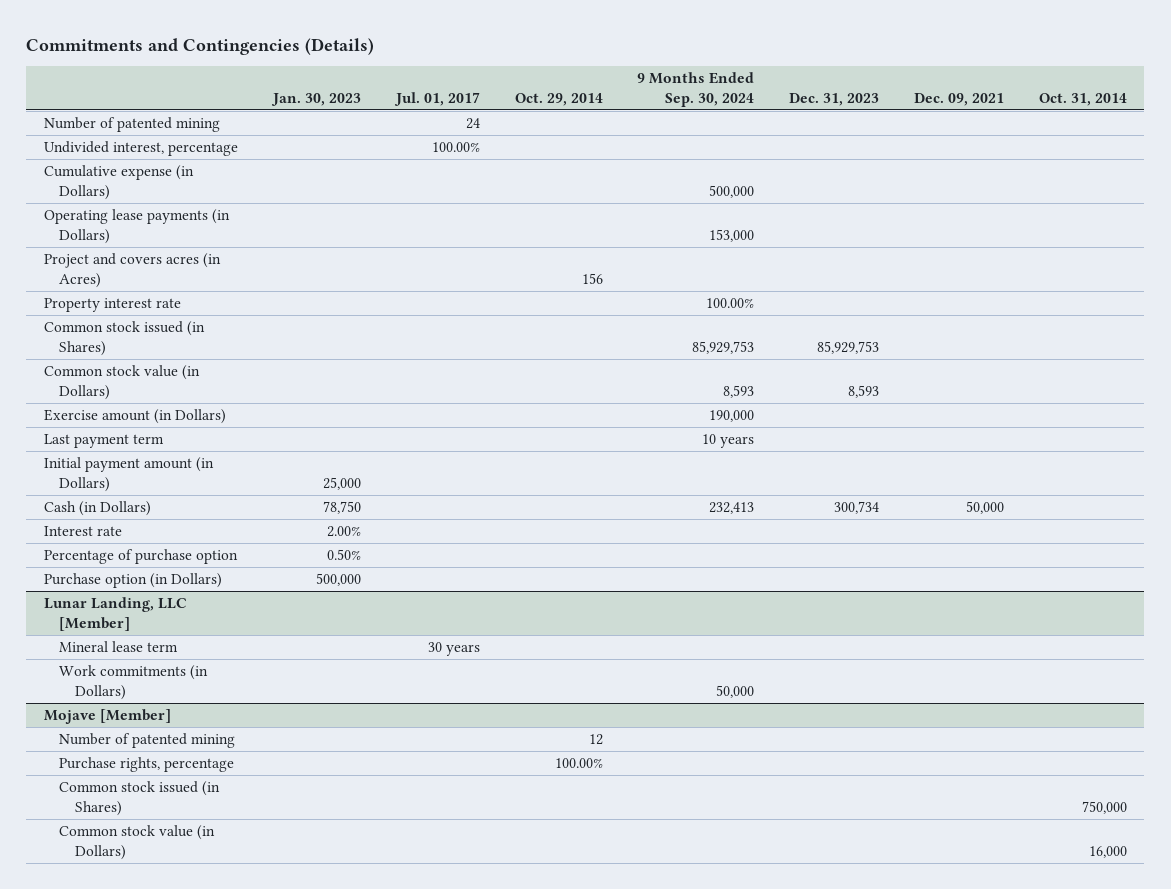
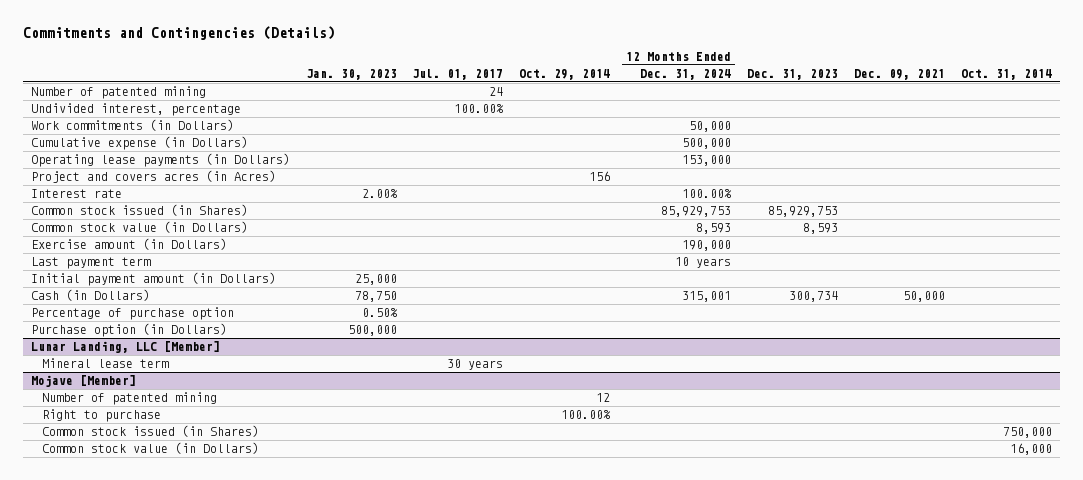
- | Jan. 30, 2023 | Jul. 01, 2017 | Oct. 29, 2014 | 9 Months Ended Sep. 30, 2024 | Dec. 31, 2023 | Dec. 09, 2021 | Oct. 31, 2014
+ | Jan. 30, 2023 | Jul. 01, 2017 | Oct. 29, 2014 | 12 Months Ended Dec. 31, 2024 | Dec. 31, 2023 | Dec. 09, 2021 | Oct. 31, 2014
+ Work commitments (in Dollars) | | | | 50,000 | | |
- Property interest rate | | | | 100.00% | | |
moved up: Interest rate | 2.00% | | | 100.00% | | |
@ Lunar Landing, LLC [Member]
- Work commitments (in Dollars) | | | | 50,000 | | |
@ Mojave [Member]
- Purchase rights, percentage | | | 100.00% | | | |
+ Right to purchase | | | 100.00% | | | |

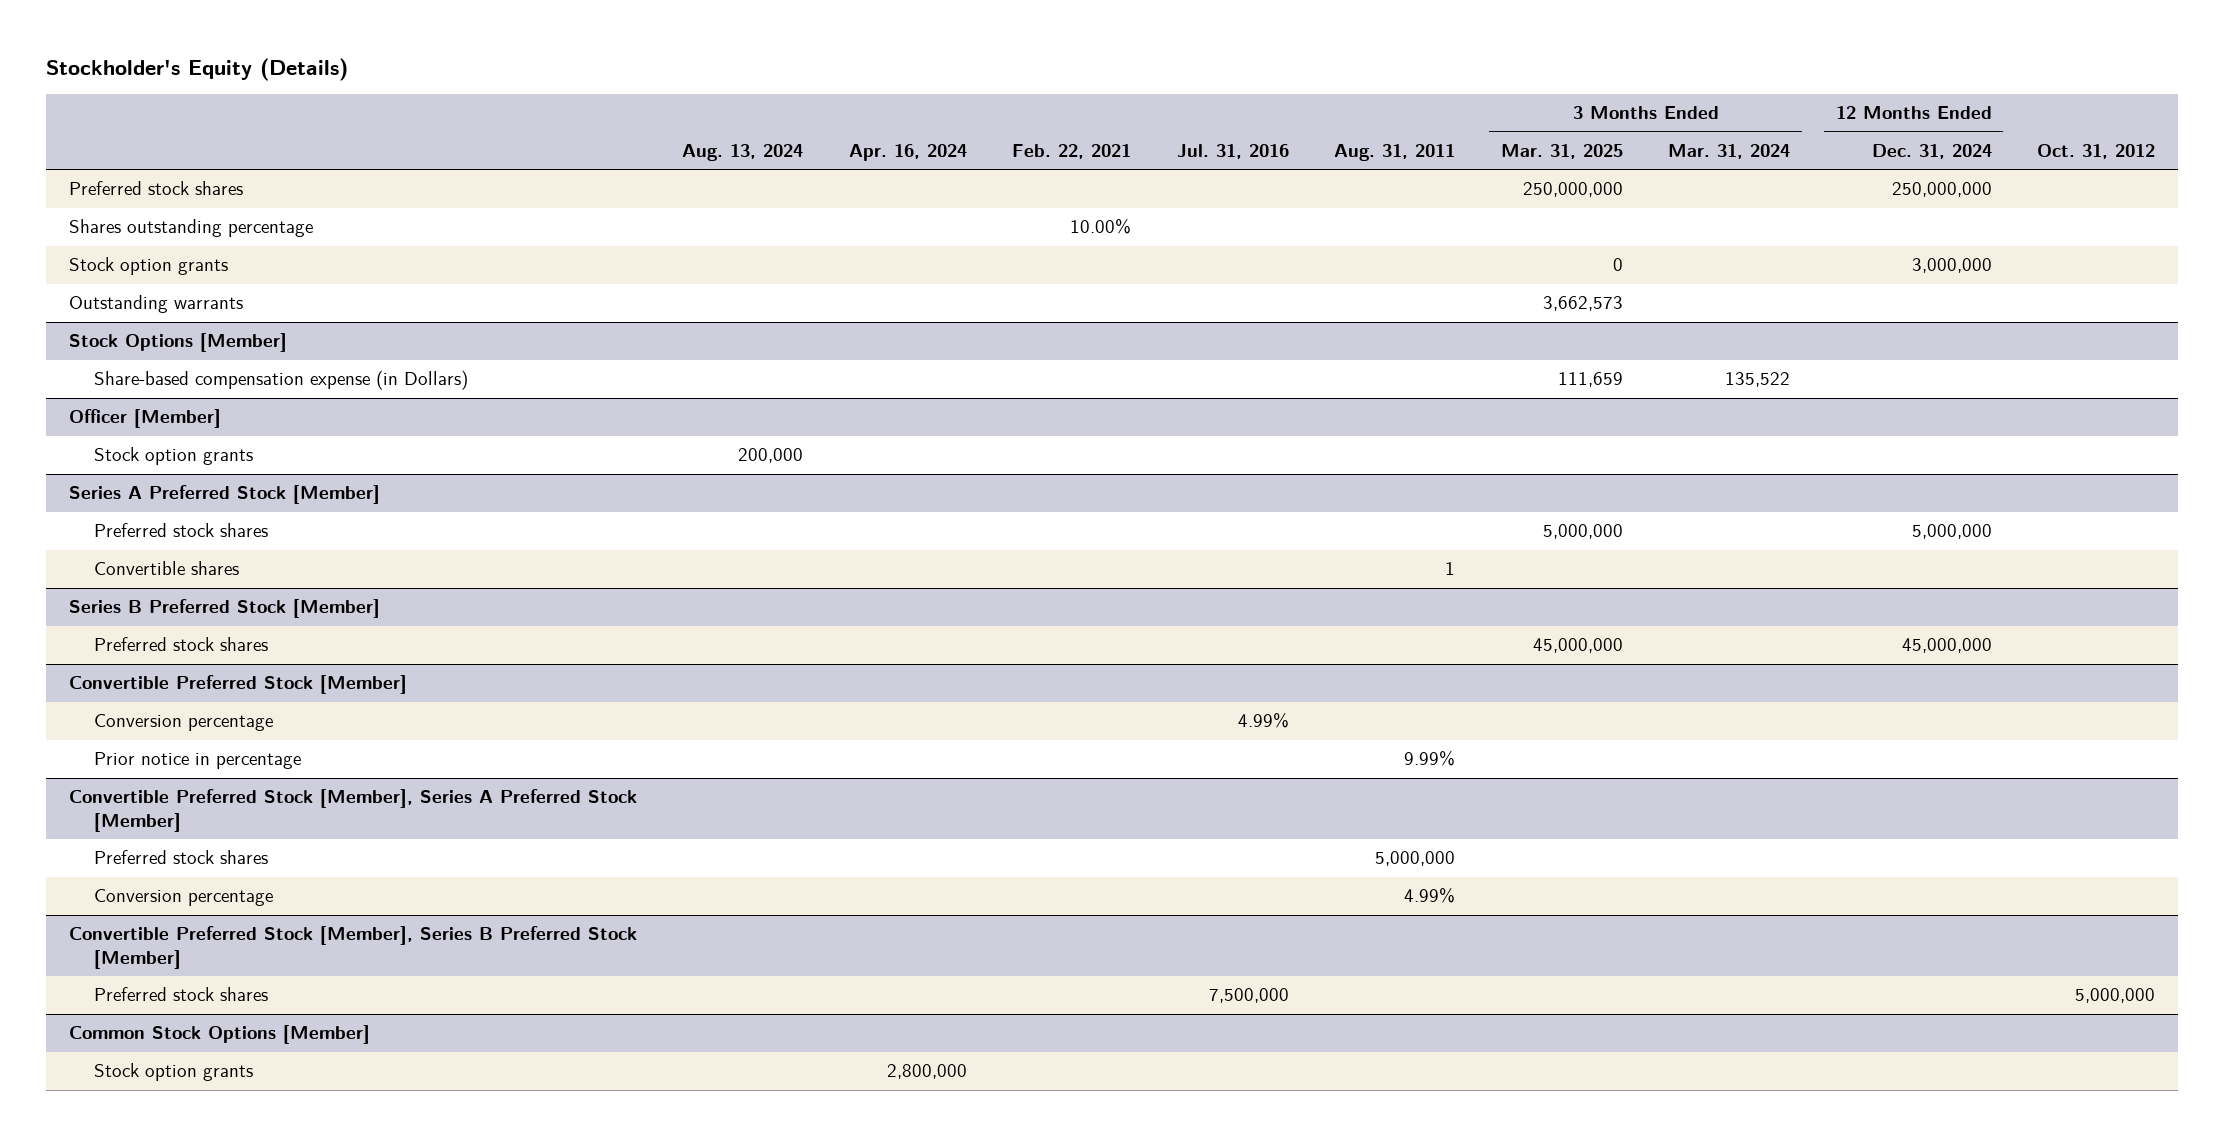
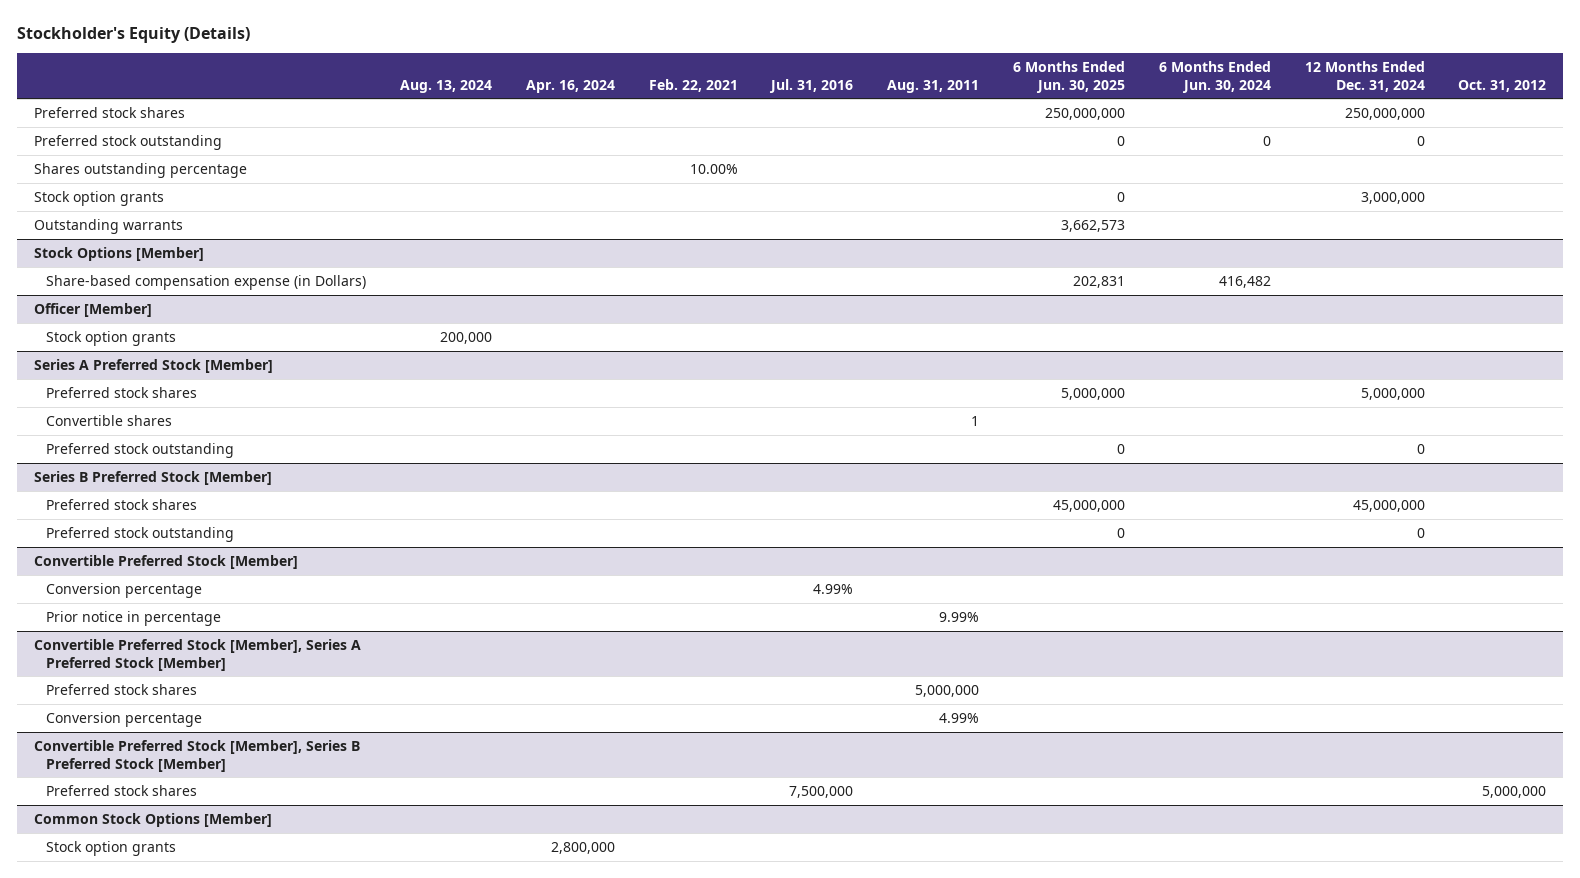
- | Aug. 13, 2024 | Apr. 16, 2024 | Feb. 22, 2021 | Jul. 31, 2016 | Aug. 31, 2011 | 3 Months Ended Mar. 31, 2025 | 3 Months Ended Mar. 31, 2024 | 12 Months Ended Dec. 31, 2024 | Oct. 31, 2012
+ | Aug. 13, 2024 | Apr. 16, 2024 | Feb. 22, 2021 | Jul. 31, 2016 | Aug. 31, 2011 | 6 Months Ended Jun. 30, 2025 | 6 Months Ended Jun. 30, 2024 | 12 Months Ended Dec. 31, 2024 | Oct. 31, 2012
+ Preferred stock outstanding | | | | | | 0 | 0 | 0 |
@ Series A Preferred Stock [Member]
+ Preferred stock outstanding | | | | | | 0 | | 0 |
@ Series B Preferred Stock [Member]
+ Preferred stock outstanding | | | | | | 0 | | 0 |

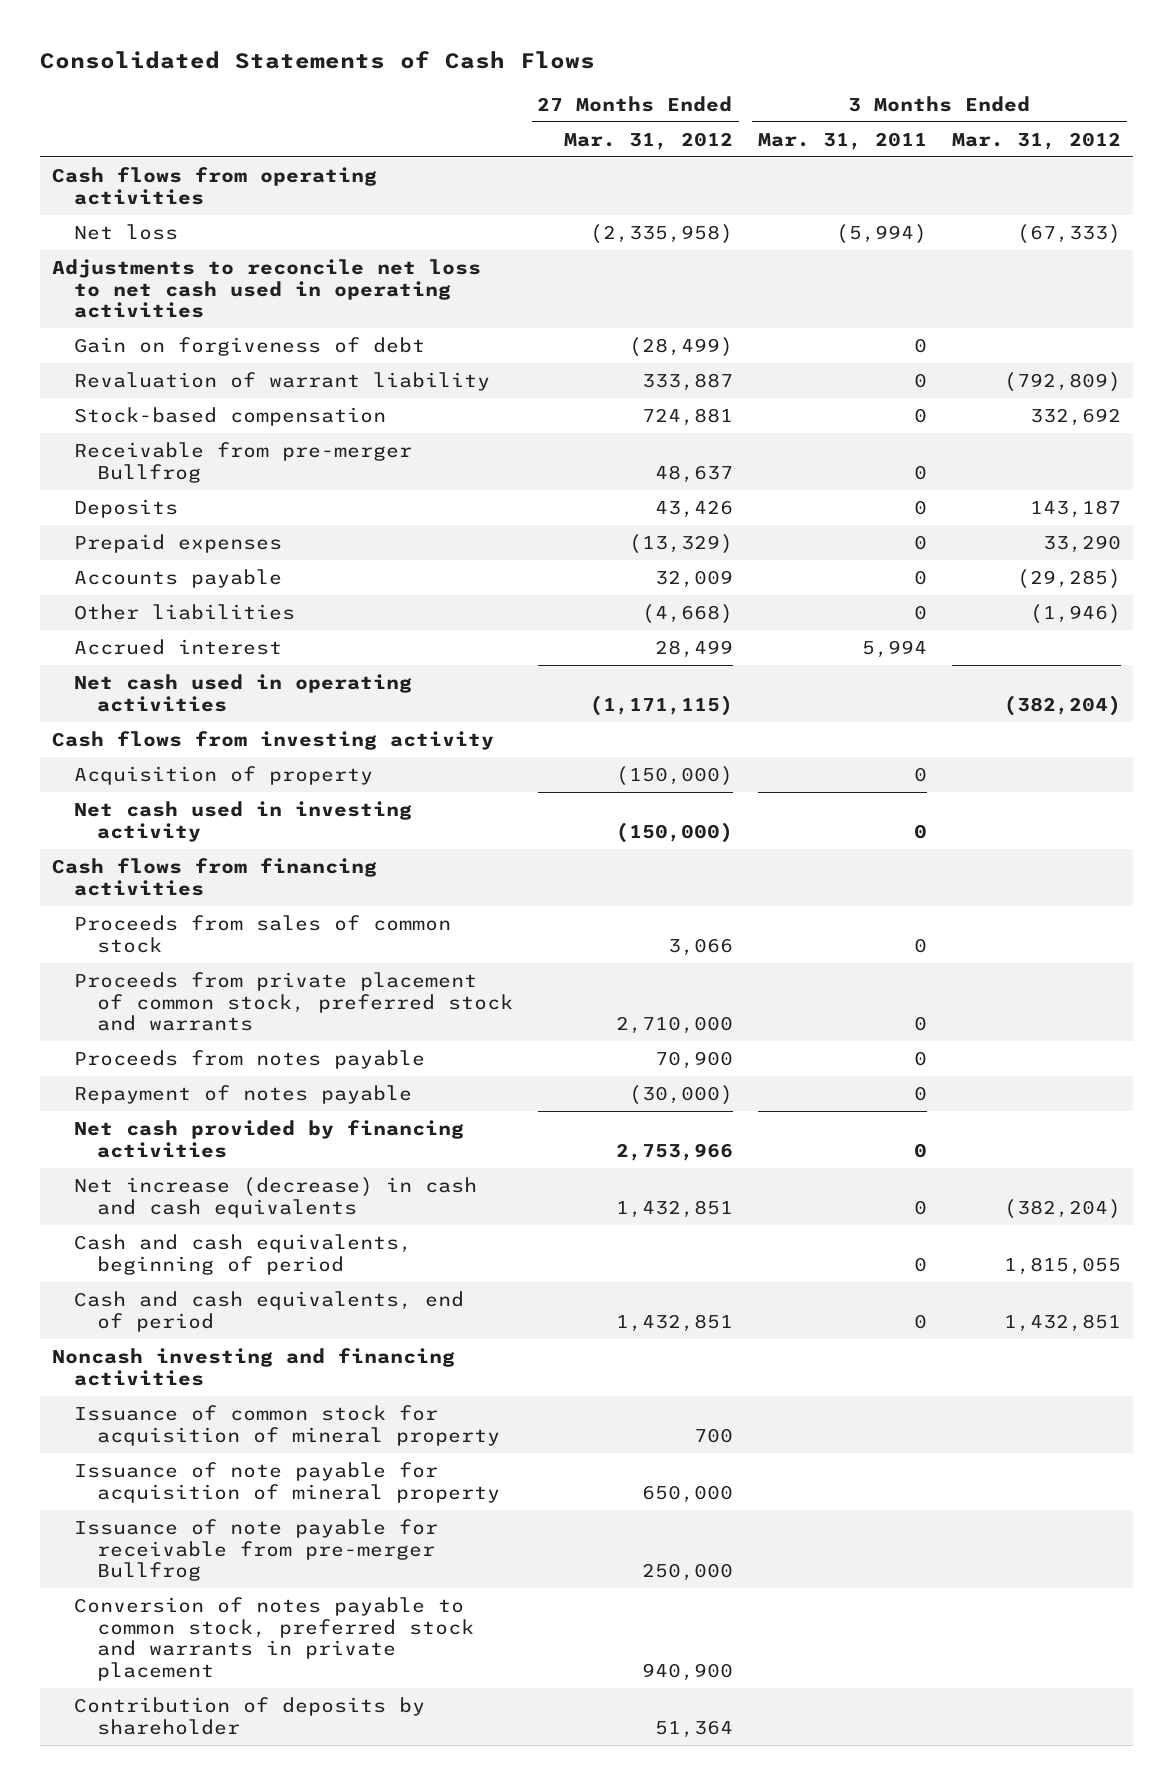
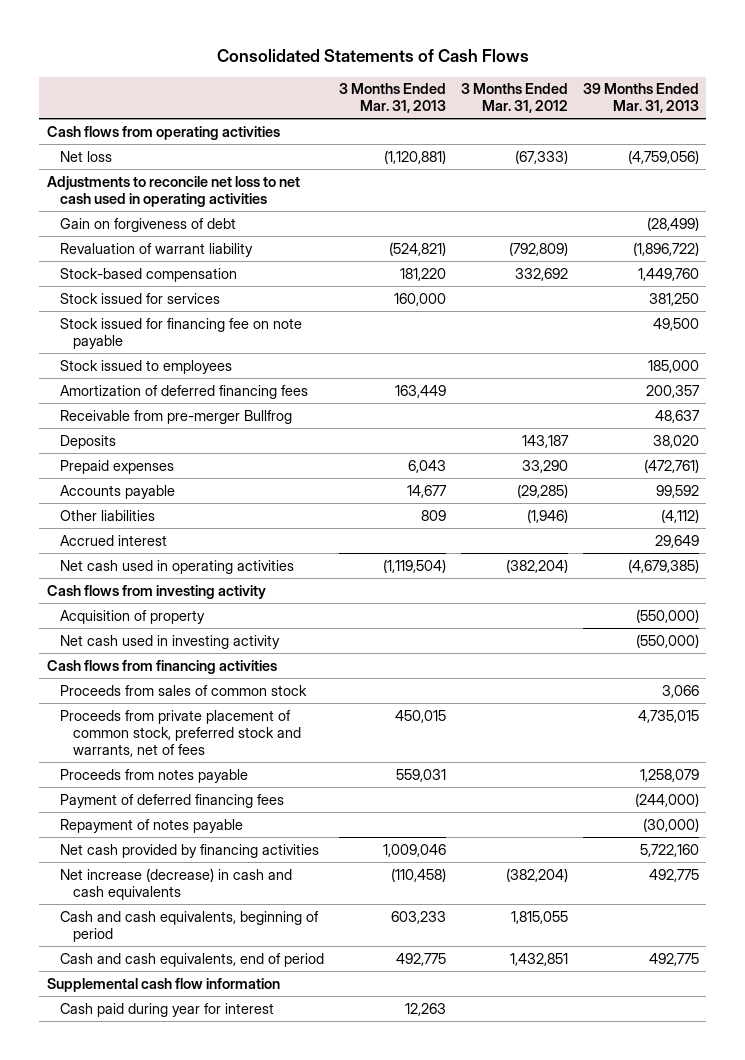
- | 27 Months Ended Mar. 31, 2012 | 3 Months Ended Mar. 31, 2011 | 3 Months Ended Mar. 31, 2012
+ | 3 Months Ended Mar. 31, 2013 | 3 Months Ended Mar. 31, 2012 | 39 Months Ended Mar. 31, 2013
+ Stock issued for services | 160,000 | | 381,250
+ Stock issued for financing fee on note payable | | | 49,500
+ Stock issued to employees | | | 185,000
+ Amortization of deferred financing fees | 163,449 | | 200,357
- Proceeds from private placement of common stock, preferred stock and warrants | 2,710,000 | 0 |
+ Proceeds from private placement of common stock, preferred stock and warrants, net of fees | 450,015 | | 4,735,015
+ Payment of deferred financing fees | | | (244,000)
- Noncash investing and financing activities
- Issuance of common stock for acquisition of mineral property | 700 | |
- Issuance of note payable for acquisition of mineral property | 650,000 | |
- Issuance of note payable for receivable from pre-merger Bullfrog | 250,000 | |
- Conversion of notes payable to common stock, preferred stock and warrants in private placement | 940,900 | |
- Contribution of deposits by shareholder | 51,364 | |
+ Supplemental cash flow information
+ Cash paid during year for interest | 12,263 | |

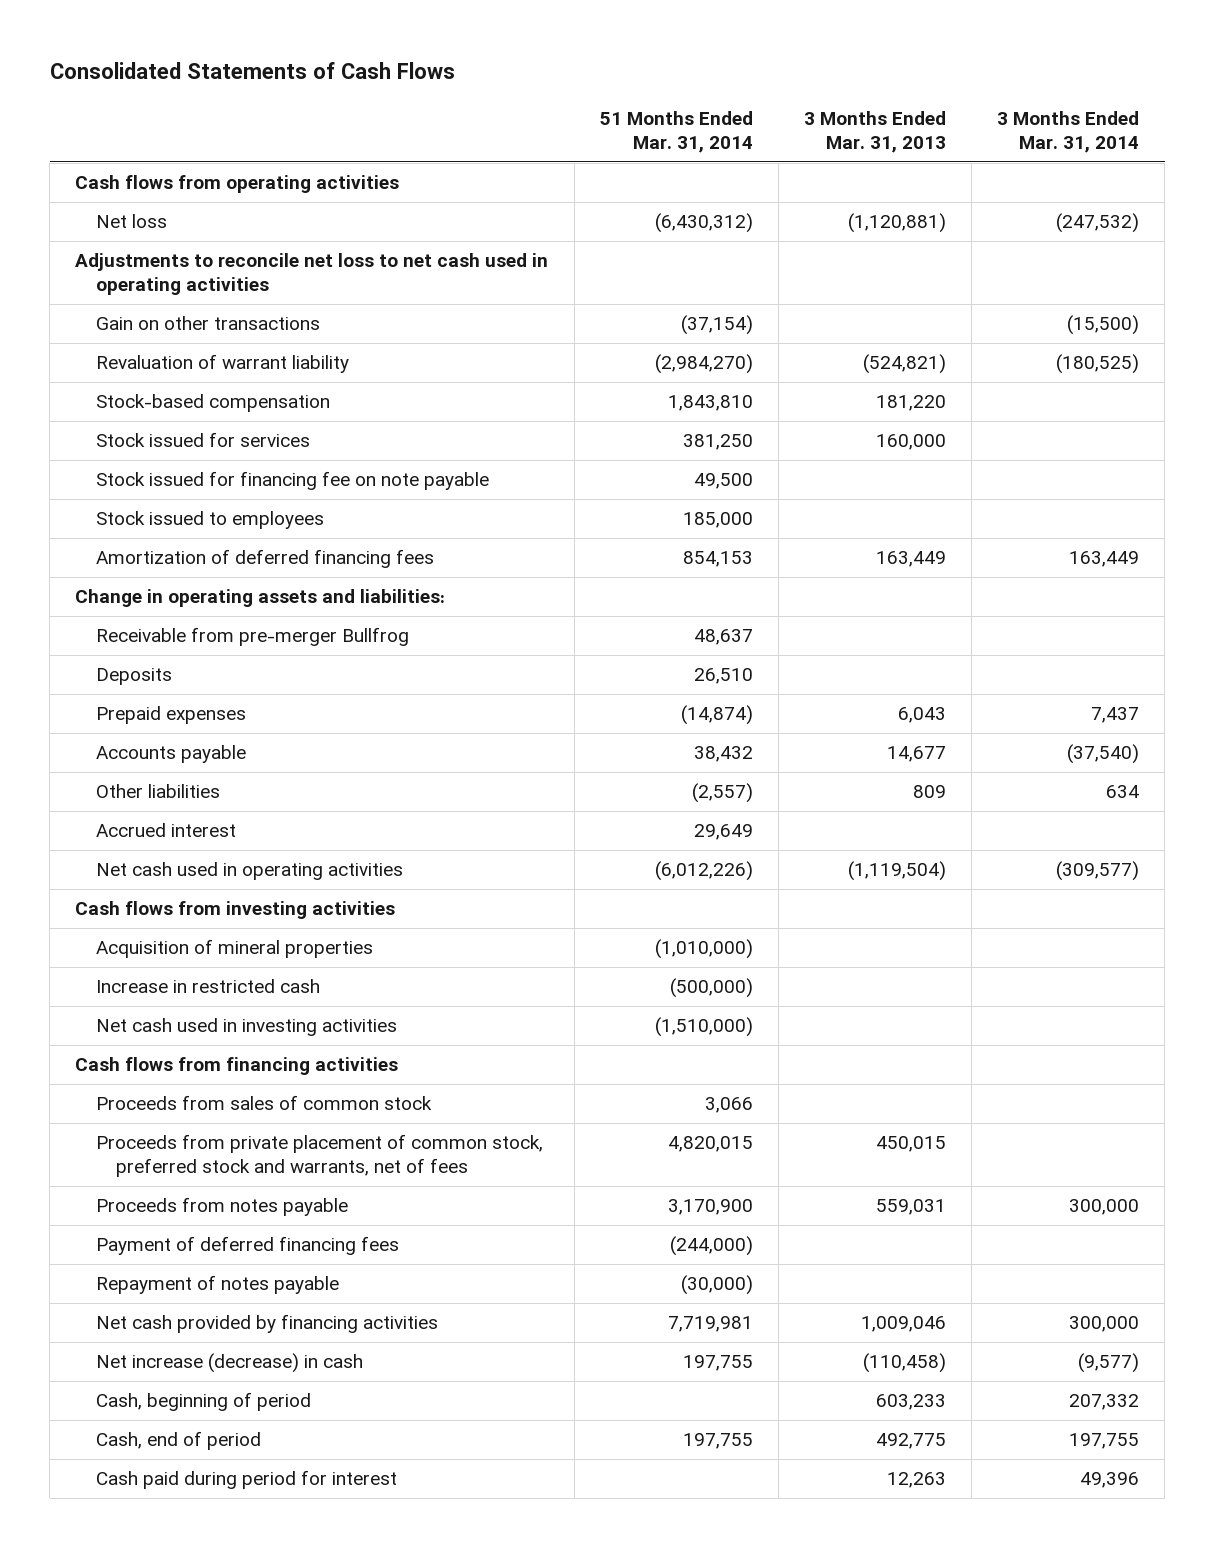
- | 3 Months Ended Mar. 31, 2013 | 3 Months Ended Mar. 31, 2012 | 39 Months Ended Mar. 31, 2013
+ | 51 Months Ended Mar. 31, 2014 | 3 Months Ended Mar. 31, 2013 | 3 Months Ended Mar. 31, 2014
- Gain on forgiveness of debt | | | (28,499)
+ Gain on other transactions | (37,154) | | (15,500)
+ Change in operating assets and liabilities:
- Cash flows from investing activity
- Acquisition of property | | | (550,000)
- Net cash used in investing activity | | | (550,000)
+ Cash flows from investing activities
+ Acquisition of mineral properties | (1,010,000) | |
+ Increase in restricted cash | (500,000) | |
+ Net cash used in investing activities | (1,510,000) | |
- Net increase (decrease) in cash and cash equivalents | (110,458) | (382,204) | 492,775
- Cash and cash equivalents, beginning of period | 603,233 | 1,815,055 |
- Cash and cash equivalents, end of period | 492,775 | 1,432,851 | 492,775
- Supplemental cash flow information
- Cash paid during year for interest | 12,263 | |
+ Net increase (decrease) in cash | 197,755 | (110,458) | (9,577)
+ Cash, beginning of period | | 603,233 | 207,332
+ Cash, end of period | 197,755 | 492,775 | 197,755
+ Cash paid during period for interest | | 12,263 | 49,396

